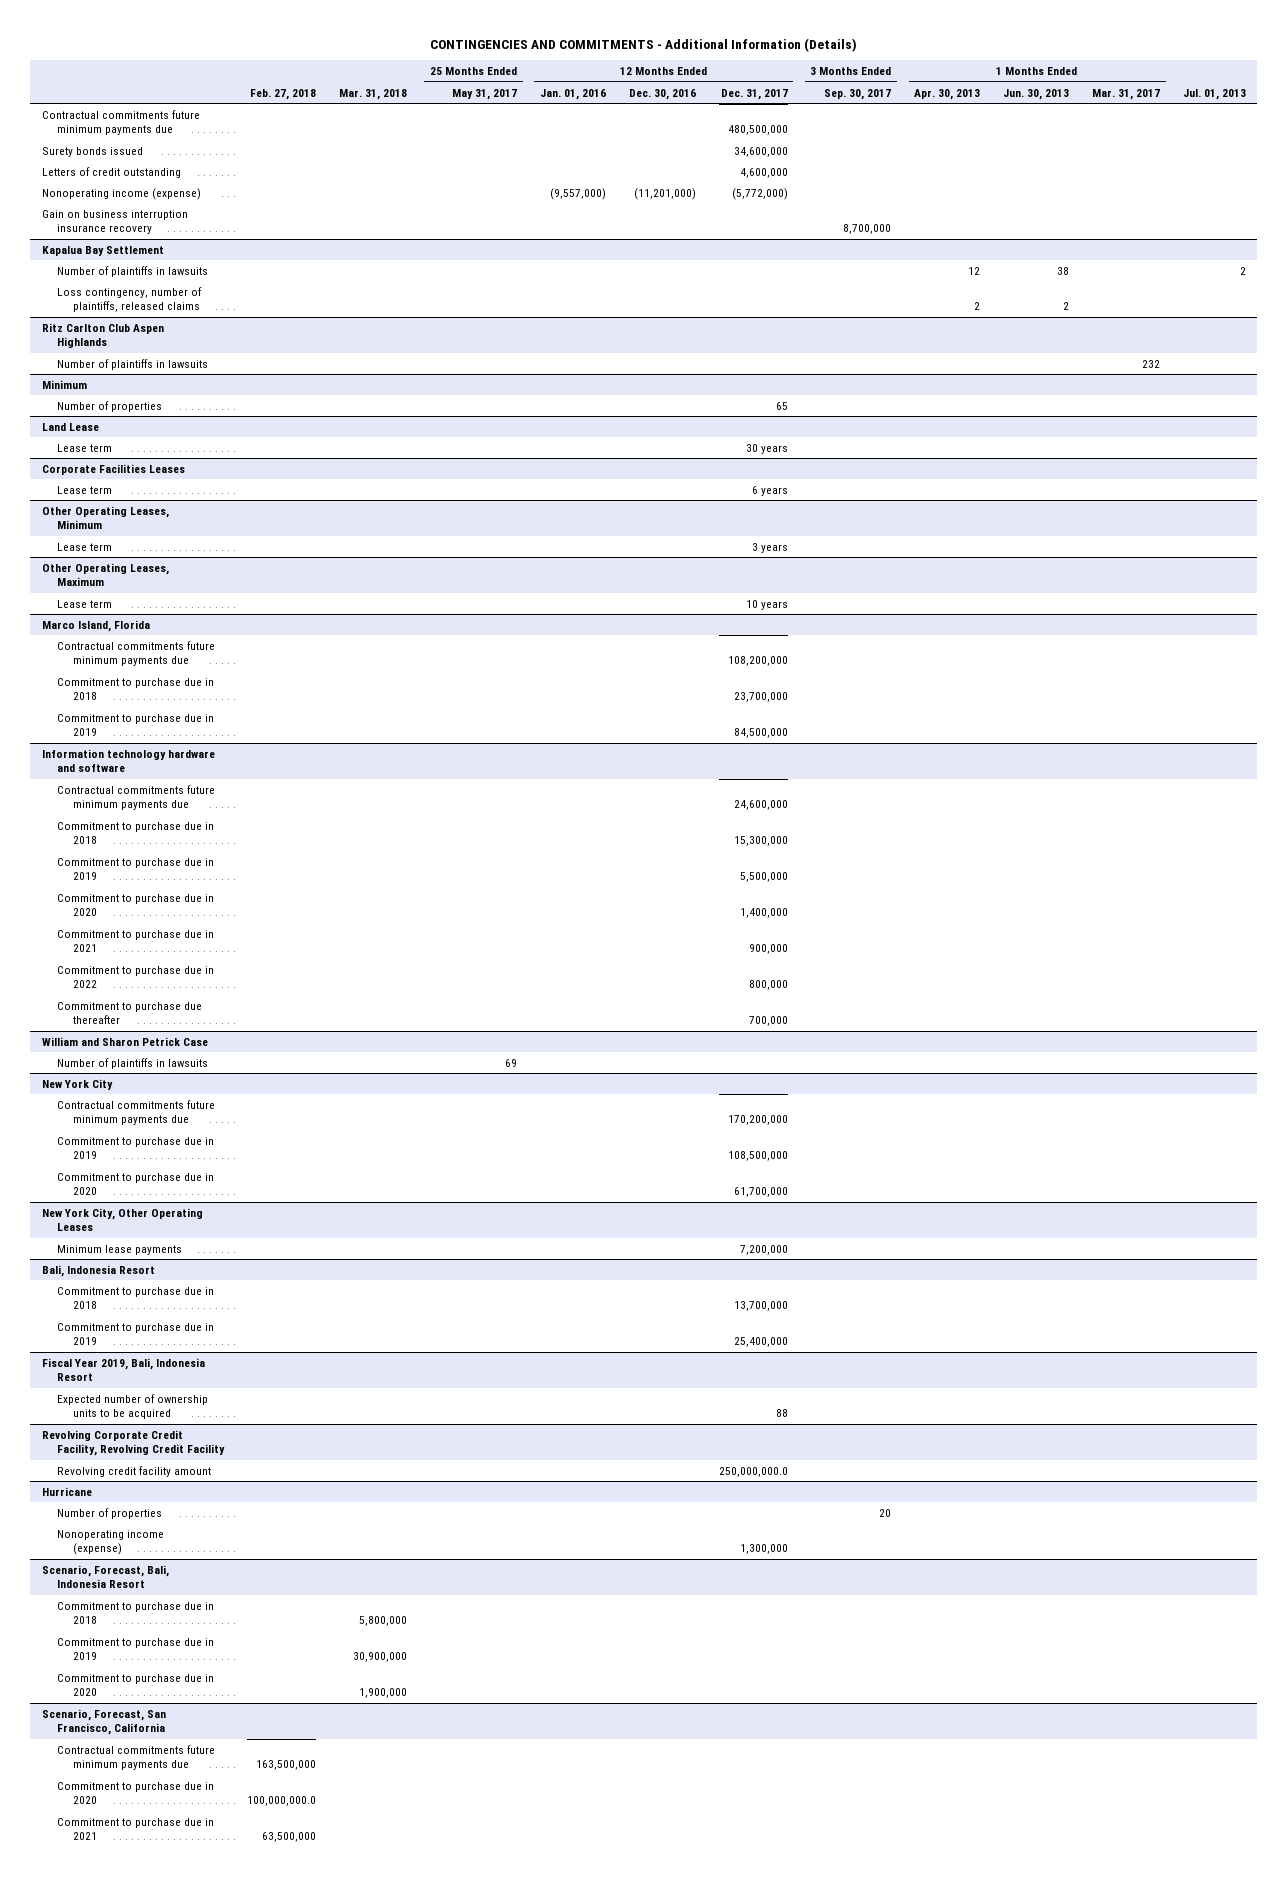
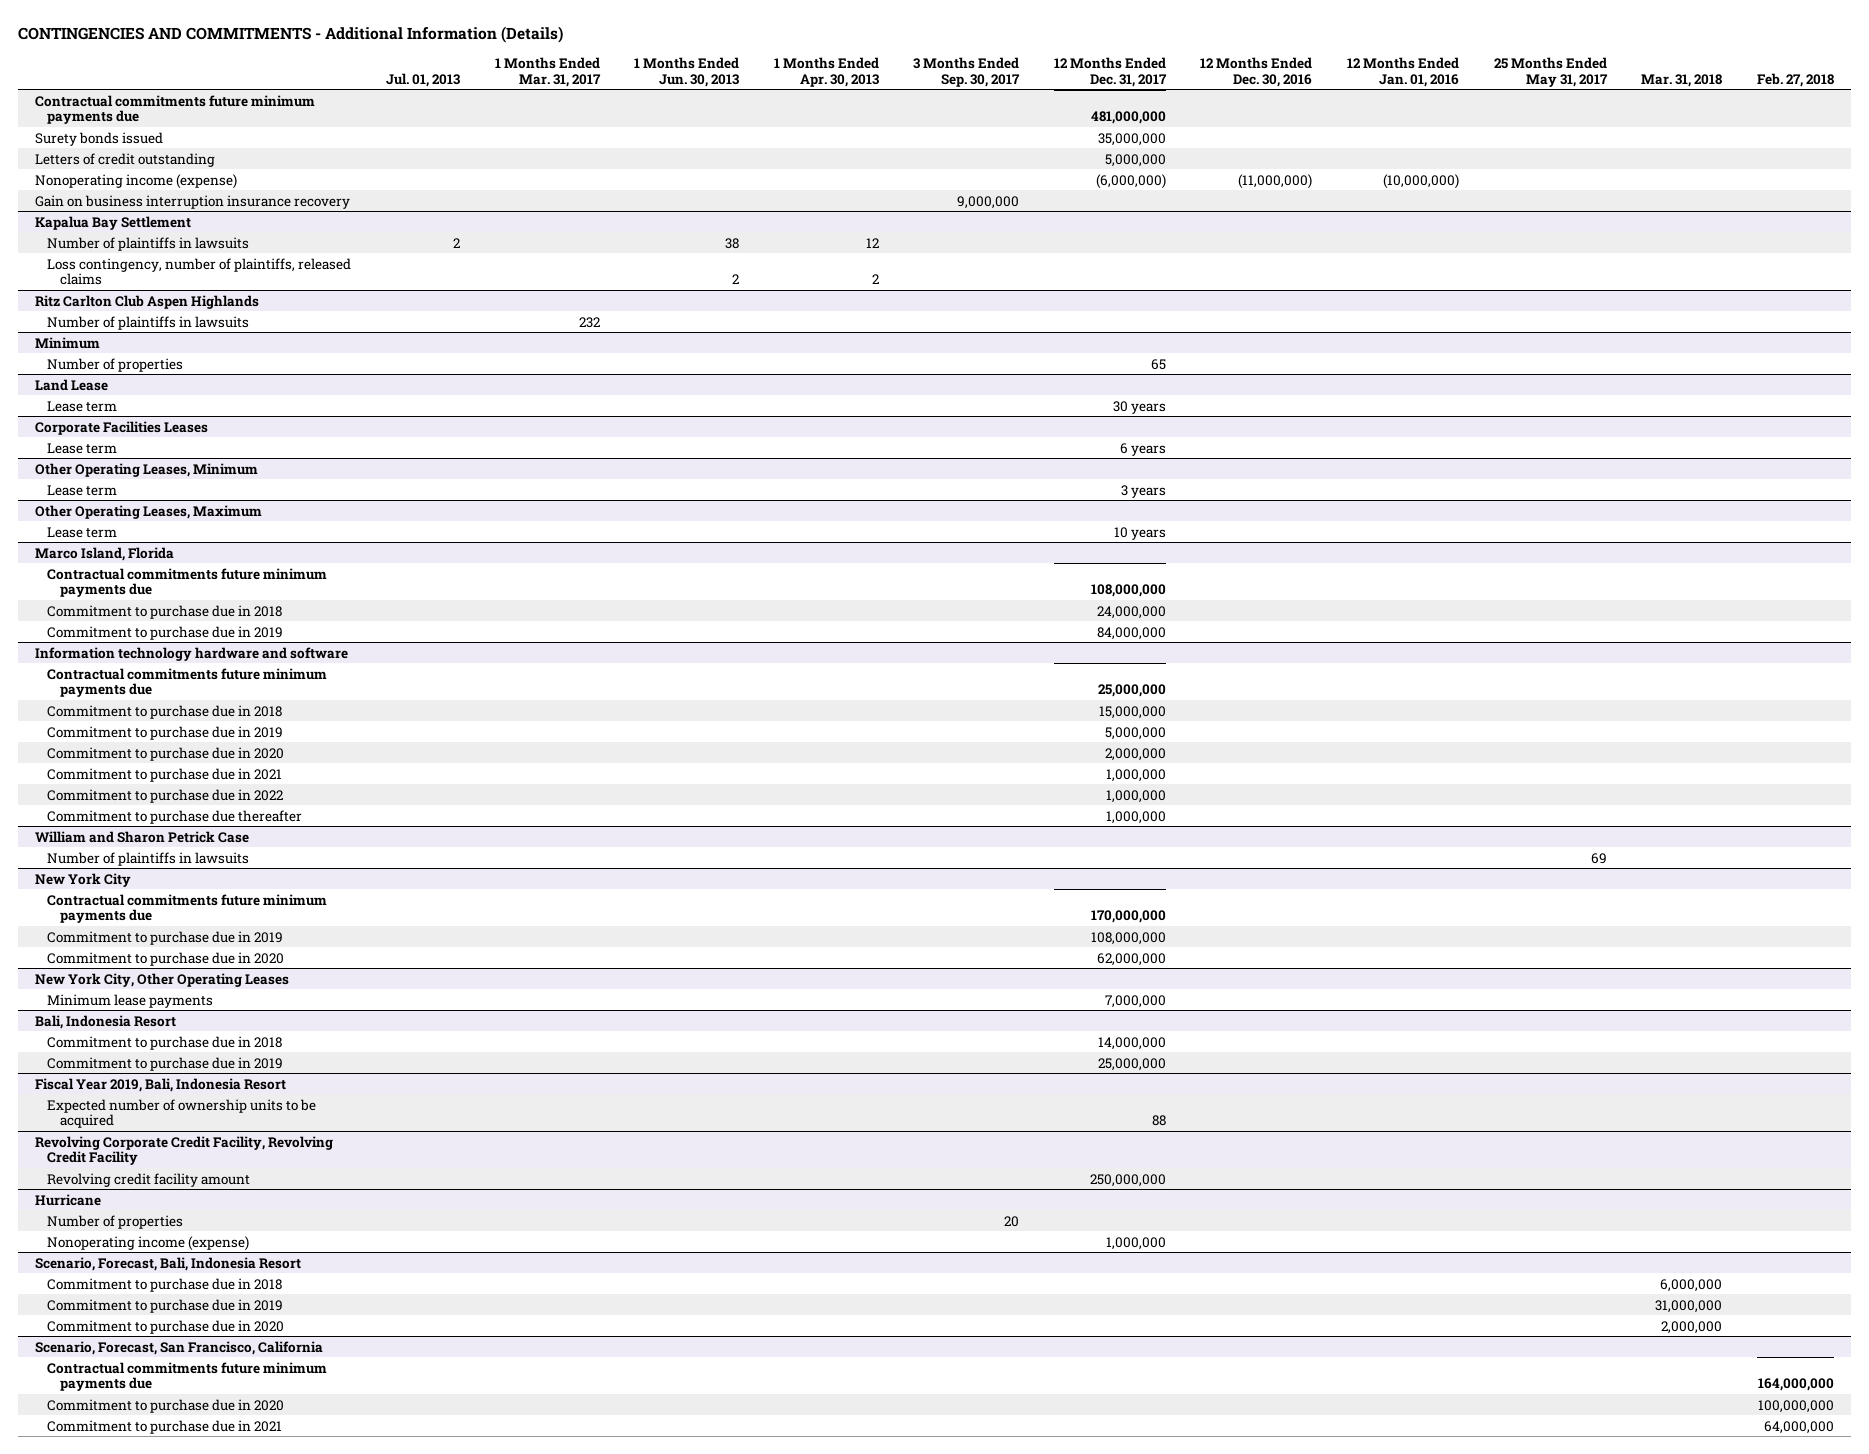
- | Feb. 27, 2018 | Mar. 31, 2018 | 25 Months Ended May 31, 2017 | 12 Months Ended Jan. 01, 2016 | 12 Months Ended Dec. 30, 2016 | 12 Months Ended Dec. 31, 2017 | 3 Months Ended Sep. 30, 2017 | 1 Months Ended Apr. 30, 2013 | 1 Months Ended Jun. 30, 2013 | 1 Months Ended Mar. 31, 2017 | Jul. 01, 2013
+ | Jul. 01, 2013 | 1 Months Ended Mar. 31, 2017 | 1 Months Ended Jun. 30, 2013 | 1 Months Ended Apr. 30, 2013 | 3 Months Ended Sep. 30, 2017 | 12 Months Ended Dec. 31, 2017 | 12 Months Ended Dec. 30, 2016 | 12 Months Ended Jan. 01, 2016 | 25 Months Ended May 31, 2017 | Mar. 31, 2018 | Feb. 27, 2018
- Contractual commitments future minimum payments due | | | | | | 480,500,000 | | | | |
- Surety bonds issued | | | | | | 34,600,000 | | | | |
- Letters of credit outstanding | | | | | | 4,600,000 | | | | |
- Nonoperating income (expense) | | | | (9,557,000) | (11,201,000) | (5,772,000) | | | | |
- Gain on business interruption insurance recovery | | | | | | | 8,700,000 | | | |
+ Contractual commitments future minimum payments due | | | | | | 481,000,000 | | | | |
+ Surety bonds issued | | | | | | 35,000,000 | | | | |
+ Letters of credit outstanding | | | | | | 5,000,000 | | | | |
+ Nonoperating income (expense) | | | | | | (6,000,000) | (11,000,000) | (10,000,000) | | |
+ Gain on business interruption insurance recovery | | | | | 9,000,000 | | | | | |
@ Marco Island, Florida
- Contractual commitments future minimum payments due | | | | | | 108,200,000 | | | | |
- Commitment to purchase due in 2018 | | | | | | 23,700,000 | | | | |
- Commitment to purchase due in 2019 | | | | | | 84,500,000 | | | | |
+ Contractual commitments future minimum payments due | | | | | | 108,000,000 | | | | |
+ Commitment to purchase due in 2018 | | | | | | 24,000,000 | | | | |
+ Commitment to purchase due in 2019 | | | | | | 84,000,000 | | | | |
@ Information technology hardware and software
- Contractual commitments future minimum payments due | | | | | | 24,600,000 | | | | |
- Commitment to purchase due in 2018 | | | | | | 15,300,000 | | | | |
- Commitment to purchase due in 2019 | | | | | | 5,500,000 | | | | |
- Commitment to purchase due in 2020 | | | | | | 1,400,000 | | | | |
- Commitment to purchase due in 2021 | | | | | | 900,000 | | | | |
- Commitment to purchase due in 2022 | | | | | | 800,000 | | | | |
- Commitment to purchase due thereafter | | | | | | 700,000 | | | | |
+ Contractual commitments future minimum payments due | | | | | | 25,000,000 | | | | |
+ Commitment to purchase due in 2018 | | | | | | 15,000,000 | | | | |
+ Commitment to purchase due in 2019 | | | | | | 5,000,000 | | | | |
+ Commitment to purchase due in 2020 | | | | | | 2,000,000 | | | | |
+ Commitment to purchase due in 2021 | | | | | | 1,000,000 | | | | |
+ Commitment to purchase due in 2022 | | | | | | 1,000,000 | | | | |
+ Commitment to purchase due thereafter | | | | | | 1,000,000 | | | | |
@ New York City
- Contractual commitments future minimum payments due | | | | | | 170,200,000 | | | | |
- Commitment to purchase due in 2019 | | | | | | 108,500,000 | | | | |
- Commitment to purchase due in 2020 | | | | | | 61,700,000 | | | | |
+ Contractual commitments future minimum payments due | | | | | | 170,000,000 | | | | |
+ Commitment to purchase due in 2019 | | | | | | 108,000,000 | | | | |
+ Commitment to purchase due in 2020 | | | | | | 62,000,000 | | | | |
@ New York City, Other Operating Leases
- Minimum lease payments | | | | | | 7,200,000 | | | | |
+ Minimum lease payments | | | | | | 7,000,000 | | | | |
@ Bali, Indonesia Resort
- Commitment to purchase due in 2018 | | | | | | 13,700,000 | | | | |
- Commitment to purchase due in 2019 | | | | | | 25,400,000 | | | | |
+ Commitment to purchase due in 2018 | | | | | | 14,000,000 | | | | |
+ Commitment to purchase due in 2019 | | | | | | 25,000,000 | | | | |
@ Revolving Corporate Credit Facility, Revolving Credit Facility
- Revolving credit facility amount | | | | | | 250,000,000.0 | | | | |
+ Revolving credit facility amount | | | | | | 250,000,000 | | | | |
@ Hurricane
- Nonoperating income (expense) | | | | | | 1,300,000 | | | | |
+ Nonoperating income (expense) | | | | | | 1,000,000 | | | | |
@ Scenario, Forecast, Bali, Indonesia Resort
- Commitment to purchase due in 2018 | | 5,800,000 | | | | | | | | |
- Commitment to purchase due in 2019 | | 30,900,000 | | | | | | | | |
- Commitment to purchase due in 2020 | | 1,900,000 | | | | | | | | |
+ Commitment to purchase due in 2018 | | | | | | | | | | 6,000,000 |
+ Commitment to purchase due in 2019 | | | | | | | | | | 31,000,000 |
+ Commitment to purchase due in 2020 | | | | | | | | | | 2,000,000 |
@ Scenario, Forecast, San Francisco, California
- Contractual commitments future minimum payments due | 163,500,000 | | | | | | | | | |
- Commitment to purchase due in 2020 | 100,000,000.0 | | | | | | | | | |
- Commitment to purchase due in 2021 | 63,500,000 | | | | | | | | | |
+ Contractual commitments future minimum payments due | | | | | | | | | | | 164,000,000
+ Commitment to purchase due in 2020 | | | | | | | | | | | 100,000,000
+ Commitment to purchase due in 2021 | | | | | | | | | | | 64,000,000

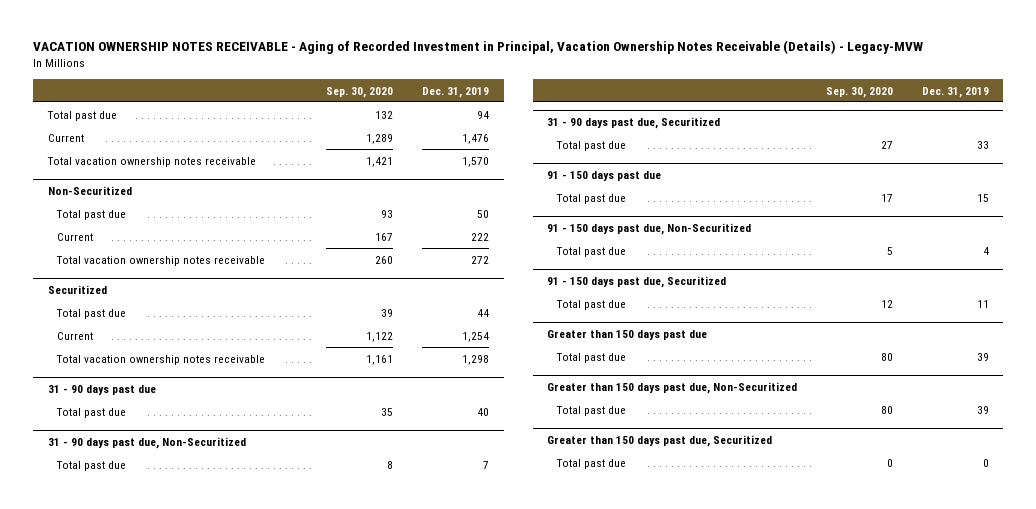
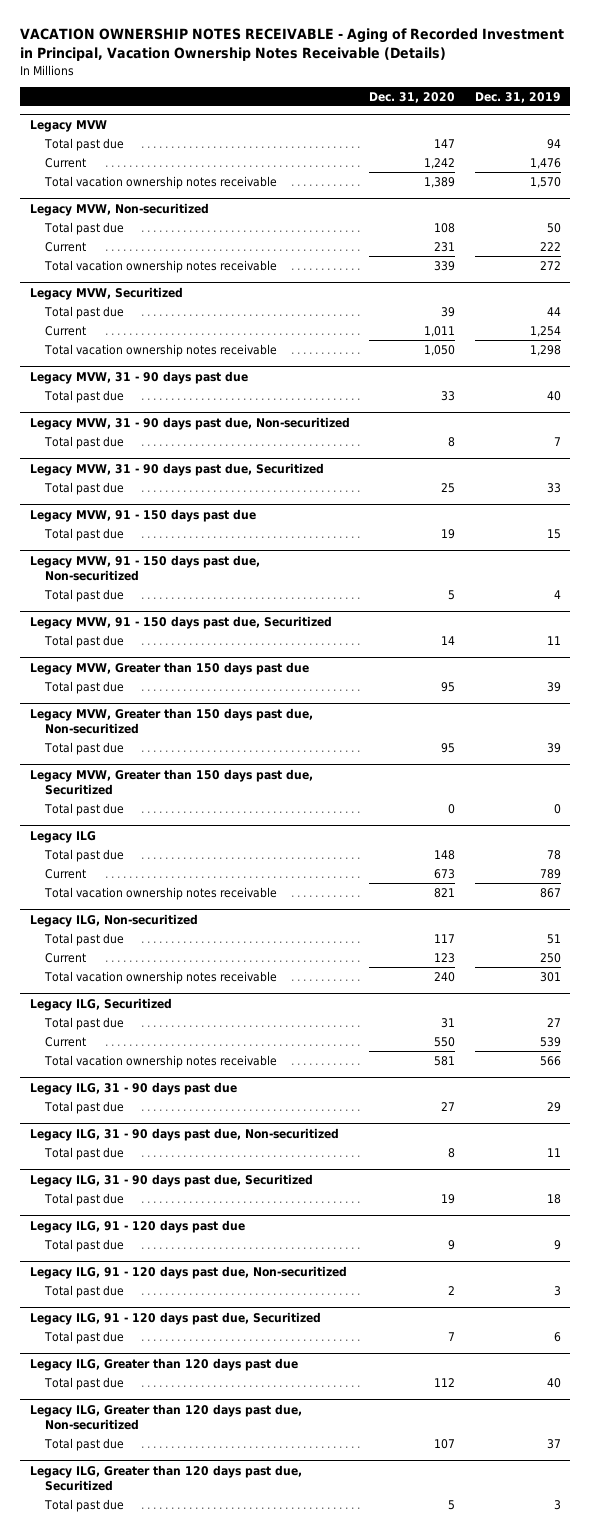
- VACATION OWNERSHIP NOTES RECEIVABLE - Aging of Recorded Investment in Principal, Vacation Ownership Notes Receivable (Details) - Legacy-MVW
+ VACATION OWNERSHIP NOTES RECEIVABLE - Aging of Recorded Investment in Principal, Vacation Ownership Notes Receivable (Details)
- | Sep. 30, 2020 | Dec. 31, 2019
+ | Dec. 31, 2020 | Dec. 31, 2019
+ Legacy MVW
- Non-Securitized
+ Legacy MVW, Non-securitized
- Securitized
+ Legacy MVW, Securitized
- 31 - 90 days past due
+ Legacy MVW, 31 - 90 days past due
- 31 - 90 days past due, Non-Securitized
+ Legacy MVW, 31 - 90 days past due, Non-securitized
- 31 - 90 days past due, Securitized
+ Legacy MVW, 31 - 90 days past due, Securitized
- 91 - 150 days past due
+ Legacy MVW, 91 - 150 days past due
- 91 - 150 days past due, Non-Securitized
+ Legacy MVW, 91 - 150 days past due, Non-securitized
- 91 - 150 days past due, Securitized
+ Legacy MVW, 91 - 150 days past due, Securitized
- Greater than 150 days past due
+ Legacy MVW, Greater than 150 days past due
- Greater than 150 days past due, Non-Securitized
+ Legacy MVW, Greater than 150 days past due, Non-securitized
- Greater than 150 days past due, Securitized
+ Legacy MVW, Greater than 150 days past due, Securitized
+ Legacy ILG
+ Total past due | 148 | 78
+ Current | 673 | 789
+ Total vacation ownership notes receivable | 821 | 867
+ Legacy ILG, Non-securitized
+ Total past due | 117 | 51
+ Current | 123 | 250
+ Total vacation ownership notes receivable | 240 | 301
+ Legacy ILG, Securitized
+ Total past due | 31 | 27
+ Current | 550 | 539
+ Total vacation ownership notes receivable | 581 | 566
+ Legacy ILG, 31 - 90 days past due
+ Total past due | 27 | 29
+ Legacy ILG, 31 - 90 days past due, Non-securitized
+ Total past due | 8 | 11
+ Legacy ILG, 31 - 90 days past due, Securitized
+ Total past due | 19 | 18
+ Legacy ILG, 91 - 120 days past due
+ Total past due | 9 | 9
+ Legacy ILG, 91 - 120 days past due, Non-securitized
+ Total past due | 2 | 3
+ Legacy ILG, 91 - 120 days past due, Securitized
+ Total past due | 7 | 6
+ Legacy ILG, Greater than 120 days past due
+ Total past due | 112 | 40
+ Legacy ILG, Greater than 120 days past due, Non-securitized
+ Total past due | 107 | 37
+ Legacy ILG, Greater than 120 days past due, Securitized
+ Total past due | 5 | 3

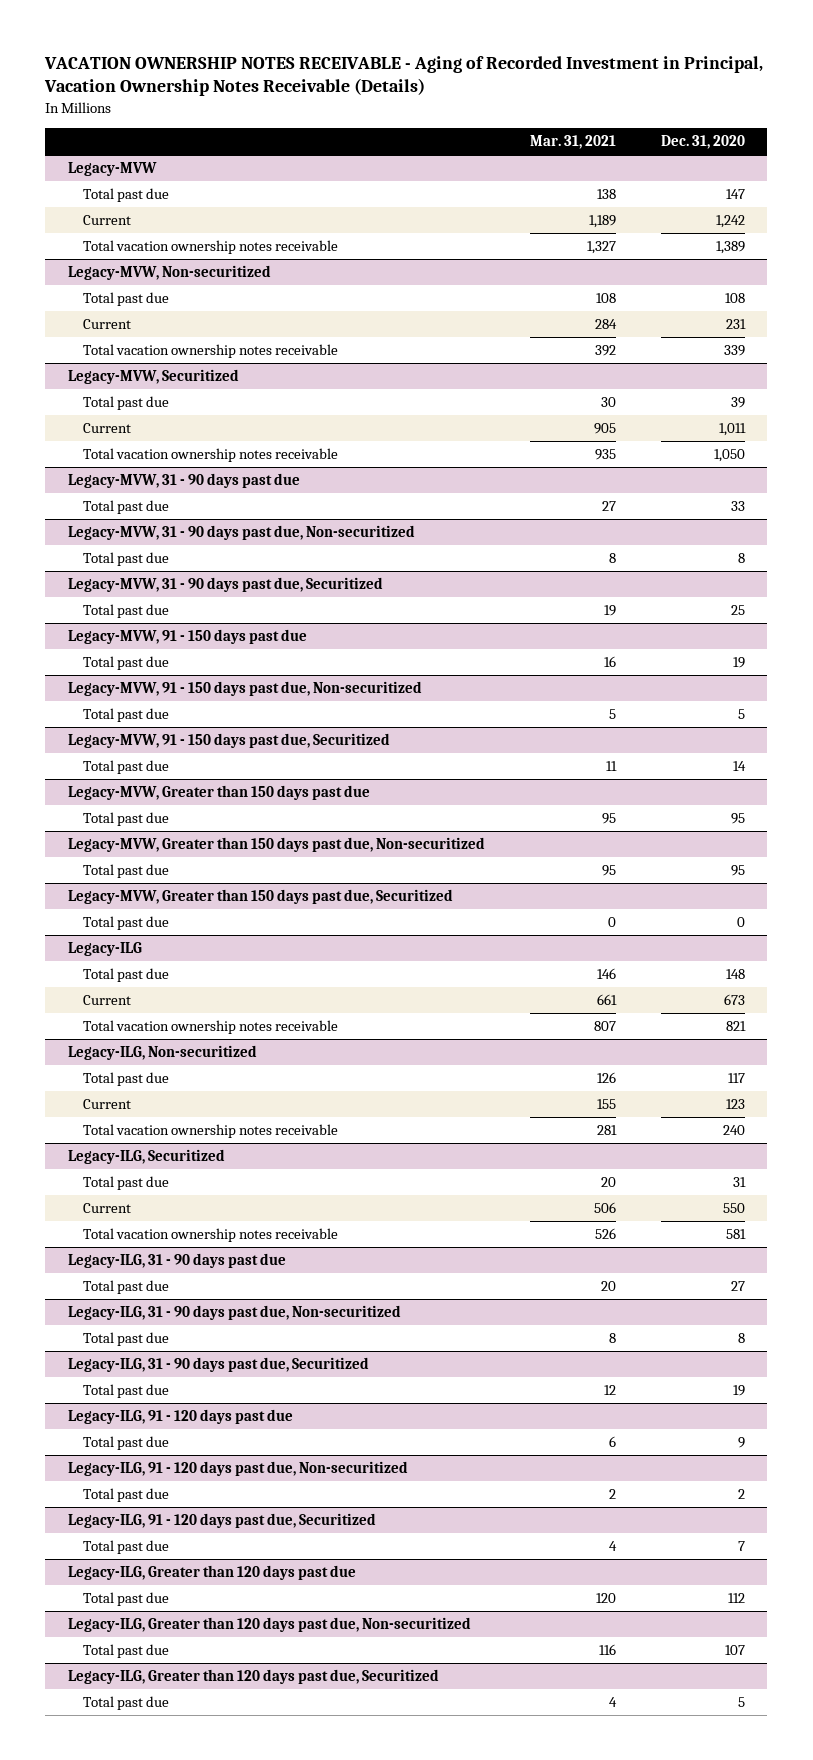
- | Dec. 31, 2020 | Dec. 31, 2019
+ | Mar. 31, 2021 | Dec. 31, 2020
- Legacy MVW
+ Legacy-MVW
- Legacy MVW, Non-securitized
+ Legacy-MVW, Non-securitized
- Legacy MVW, Securitized
+ Legacy-MVW, Securitized
- Legacy MVW, 31 - 90 days past due
+ Legacy-MVW, 31 - 90 days past due
- Legacy MVW, 31 - 90 days past due, Non-securitized
+ Legacy-MVW, 31 - 90 days past due, Non-securitized
- Legacy MVW, 31 - 90 days past due, Securitized
+ Legacy-MVW, 31 - 90 days past due, Securitized
- Legacy MVW, 91 - 150 days past due
+ Legacy-MVW, 91 - 150 days past due
- Legacy MVW, 91 - 150 days past due, Non-securitized
+ Legacy-MVW, 91 - 150 days past due, Non-securitized
- Legacy MVW, 91 - 150 days past due, Securitized
+ Legacy-MVW, 91 - 150 days past due, Securitized
- Legacy MVW, Greater than 150 days past due
+ Legacy-MVW, Greater than 150 days past due
- Legacy MVW, Greater than 150 days past due, Non-securitized
+ Legacy-MVW, Greater than 150 days past due, Non-securitized
- Legacy MVW, Greater than 150 days past due, Securitized
+ Legacy-MVW, Greater than 150 days past due, Securitized
- Legacy ILG
+ Legacy-ILG
- Legacy ILG, Non-securitized
+ Legacy-ILG, Non-securitized
- Legacy ILG, Securitized
+ Legacy-ILG, Securitized
- Legacy ILG, 31 - 90 days past due
+ Legacy-ILG, 31 - 90 days past due
- Legacy ILG, 31 - 90 days past due, Non-securitized
+ Legacy-ILG, 31 - 90 days past due, Non-securitized
- Legacy ILG, 31 - 90 days past due, Securitized
+ Legacy-ILG, 31 - 90 days past due, Securitized
- Legacy ILG, 91 - 120 days past due
+ Legacy-ILG, 91 - 120 days past due
- Legacy ILG, 91 - 120 days past due, Non-securitized
+ Legacy-ILG, 91 - 120 days past due, Non-securitized
- Legacy ILG, 91 - 120 days past due, Securitized
+ Legacy-ILG, 91 - 120 days past due, Securitized
- Legacy ILG, Greater than 120 days past due
+ Legacy-ILG, Greater than 120 days past due
- Legacy ILG, Greater than 120 days past due, Non-securitized
+ Legacy-ILG, Greater than 120 days past due, Non-securitized
- Legacy ILG, Greater than 120 days past due, Securitized
+ Legacy-ILG, Greater than 120 days past due, Securitized

